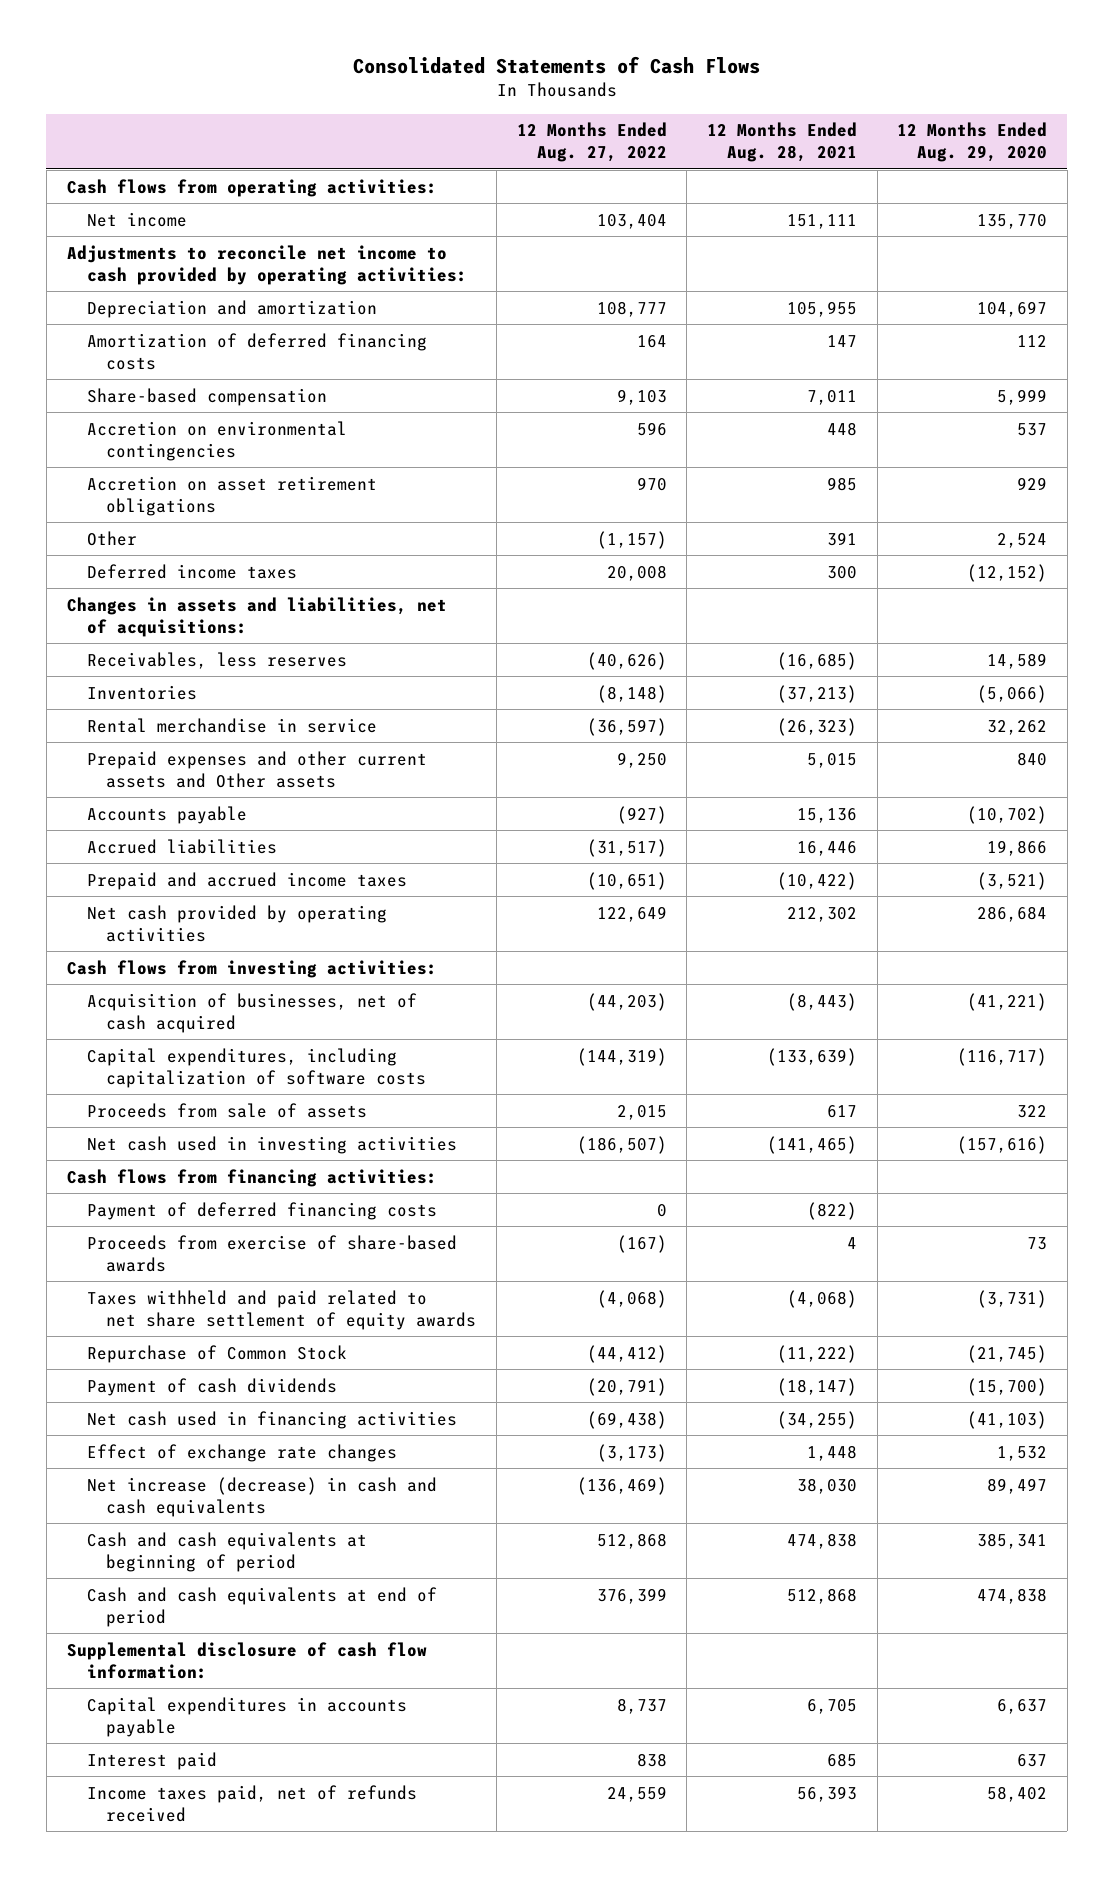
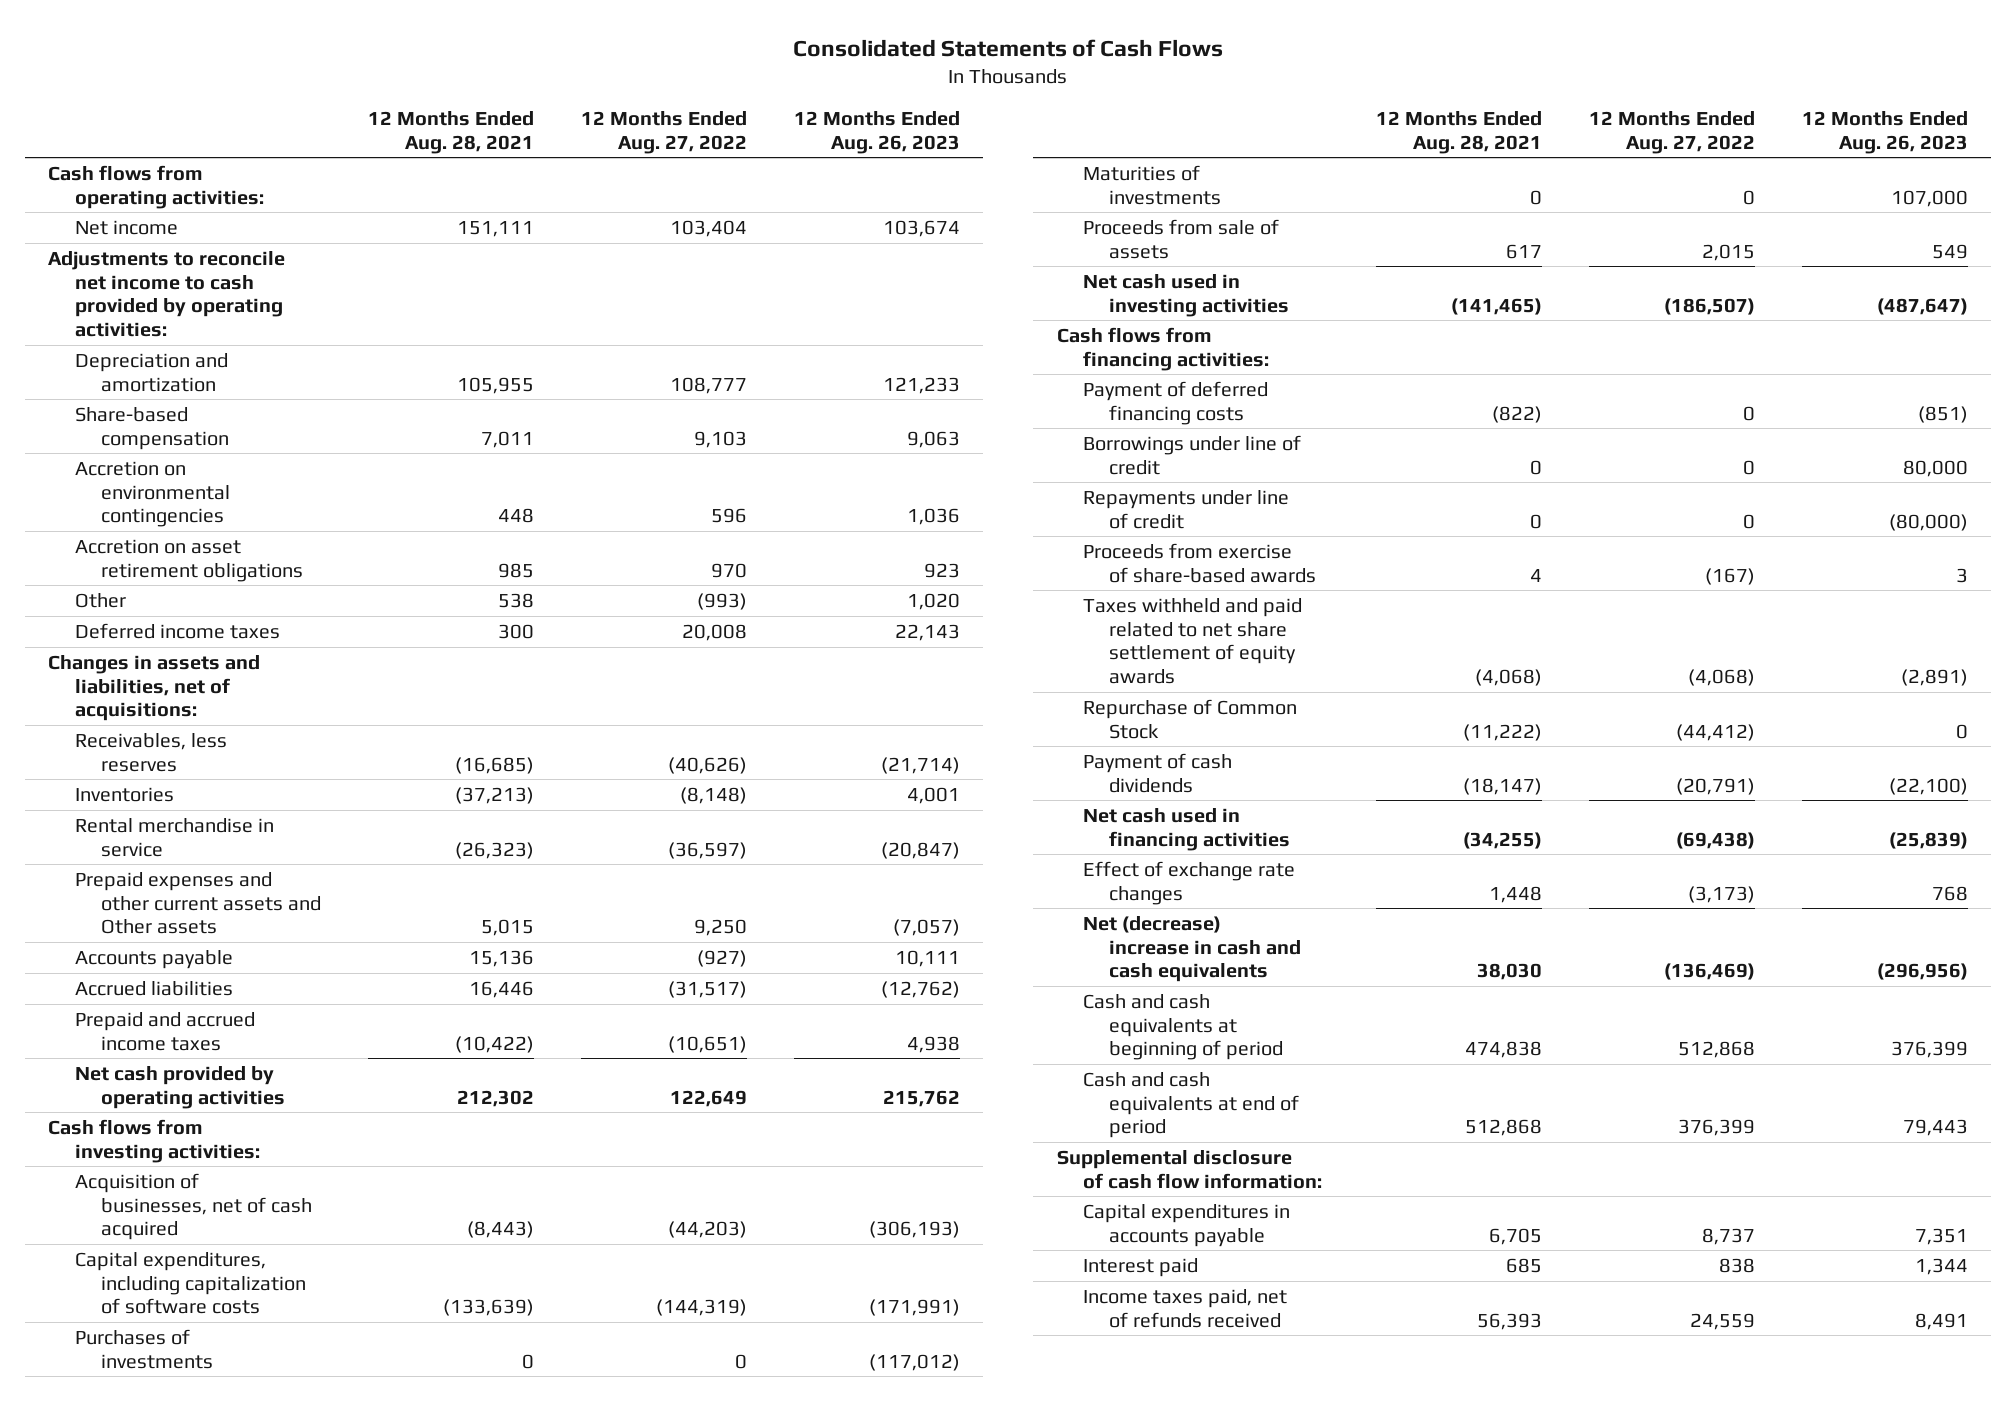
- | 12 Months Ended Aug. 27, 2022 | 12 Months Ended Aug. 28, 2021 | 12 Months Ended Aug. 29, 2020
+ | 12 Months Ended Aug. 28, 2021 | 12 Months Ended Aug. 27, 2022 | 12 Months Ended Aug. 26, 2023
- Amortization of deferred financing costs | 164 | 147 | 112
- Other | (1,157) | 391 | 2,524
+ Other | 538 | (993) | 1,020
+ Purchases of investments | 0 | 0 | (117,012)
+ Maturities of investments | 0 | 0 | 107,000
+ Borrowings under line of credit | 0 | 0 | 80,000
+ Repayments under line of credit | 0 | 0 | (80,000)
- Net increase (decrease) in cash and cash equivalents | (136,469) | 38,030 | 89,497
+ Net (decrease) increase in cash and cash equivalents | 38,030 | (136,469) | (296,956)

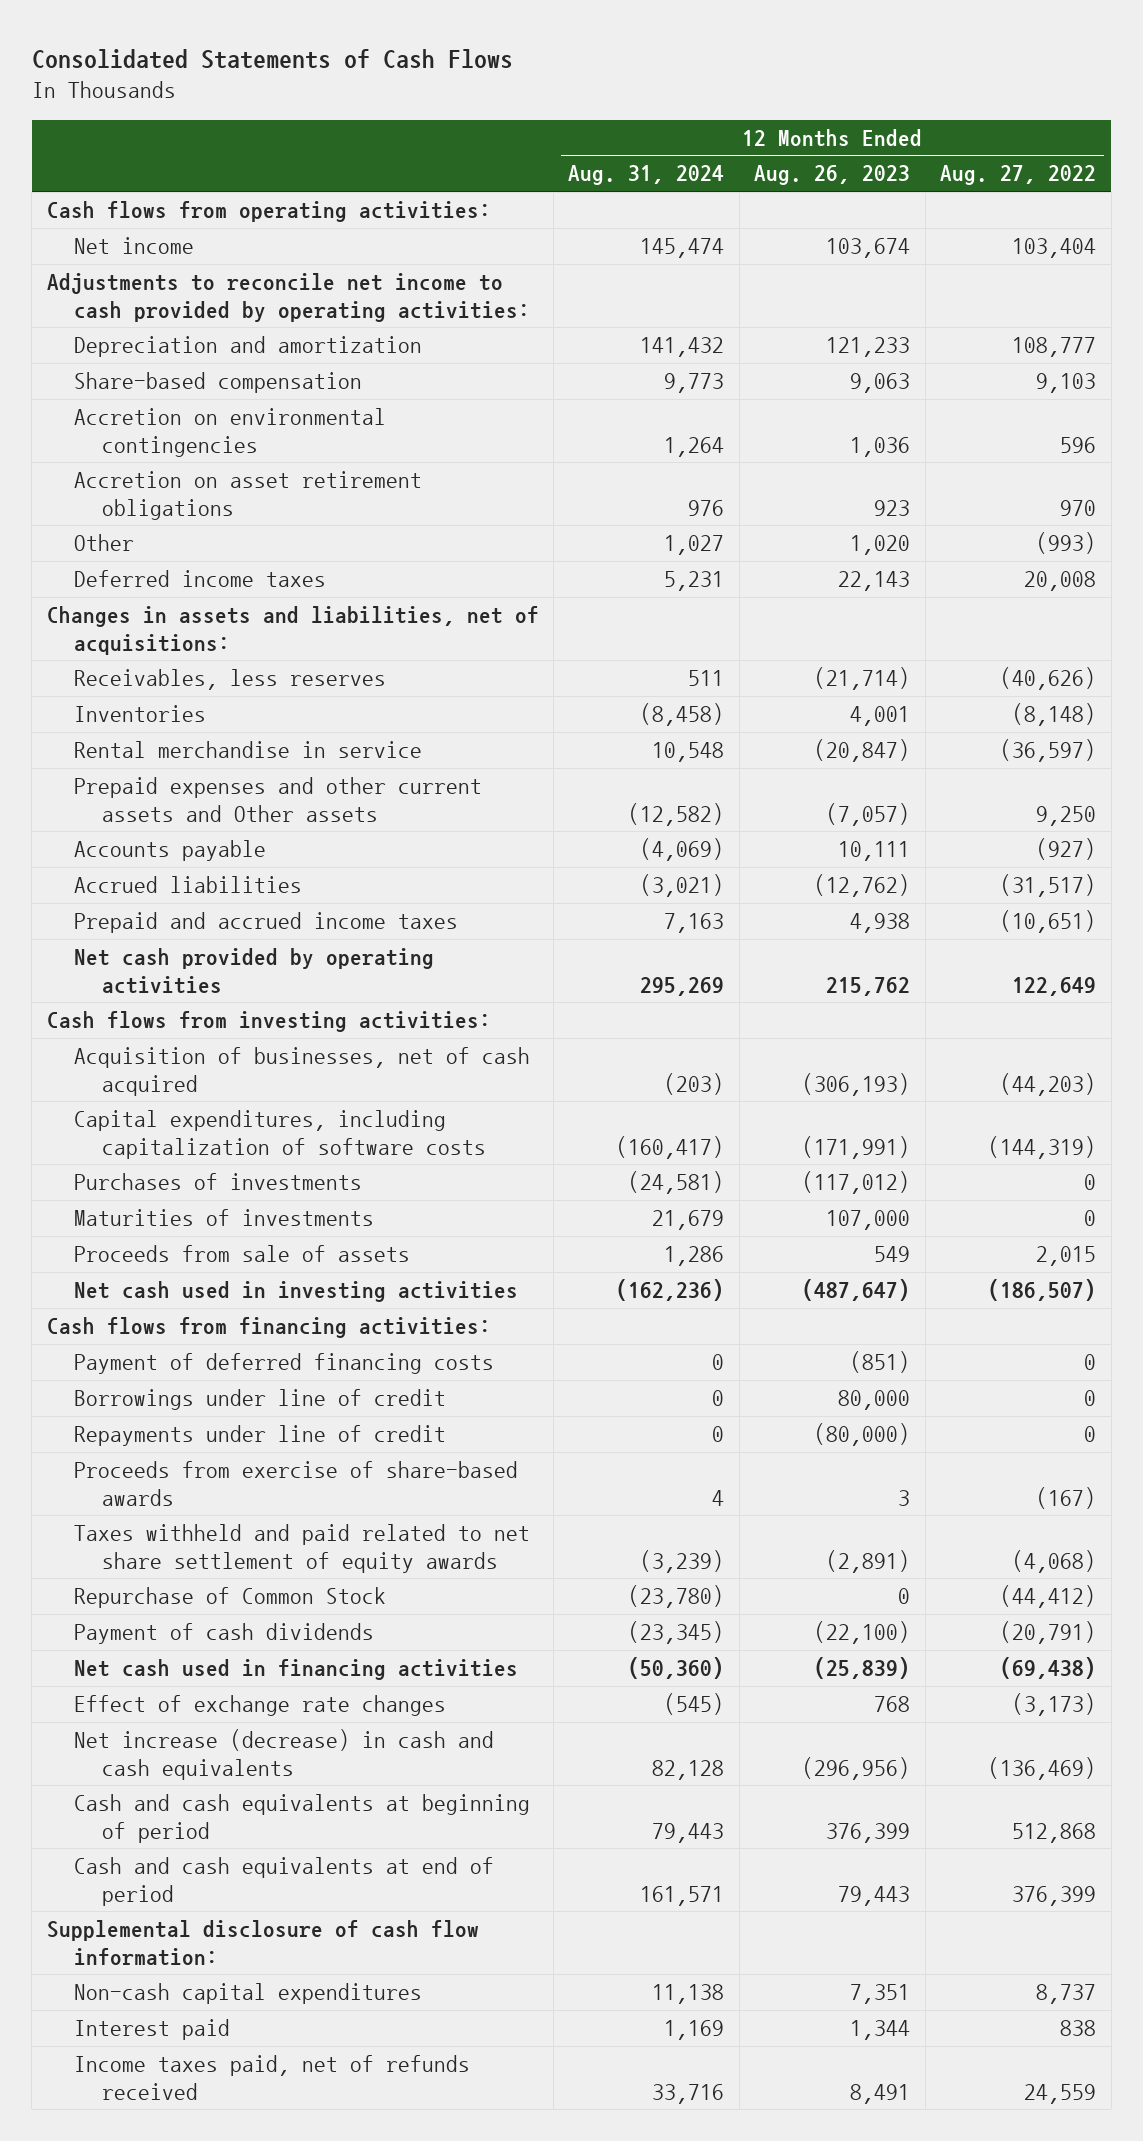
- | 12 Months Ended Aug. 28, 2021 | 12 Months Ended Aug. 27, 2022 | 12 Months Ended Aug. 26, 2023
+ | 12 Months Ended Aug. 31, 2024 | 12 Months Ended Aug. 26, 2023 | 12 Months Ended Aug. 27, 2022
- Net (decrease) increase in cash and cash equivalents | 38,030 | (136,469) | (296,956)
+ Net increase (decrease) in cash and cash equivalents | 82,128 | (296,956) | (136,469)
- Capital expenditures in accounts payable | 6,705 | 8,737 | 7,351
+ Non-cash capital expenditures | 11,138 | 7,351 | 8,737

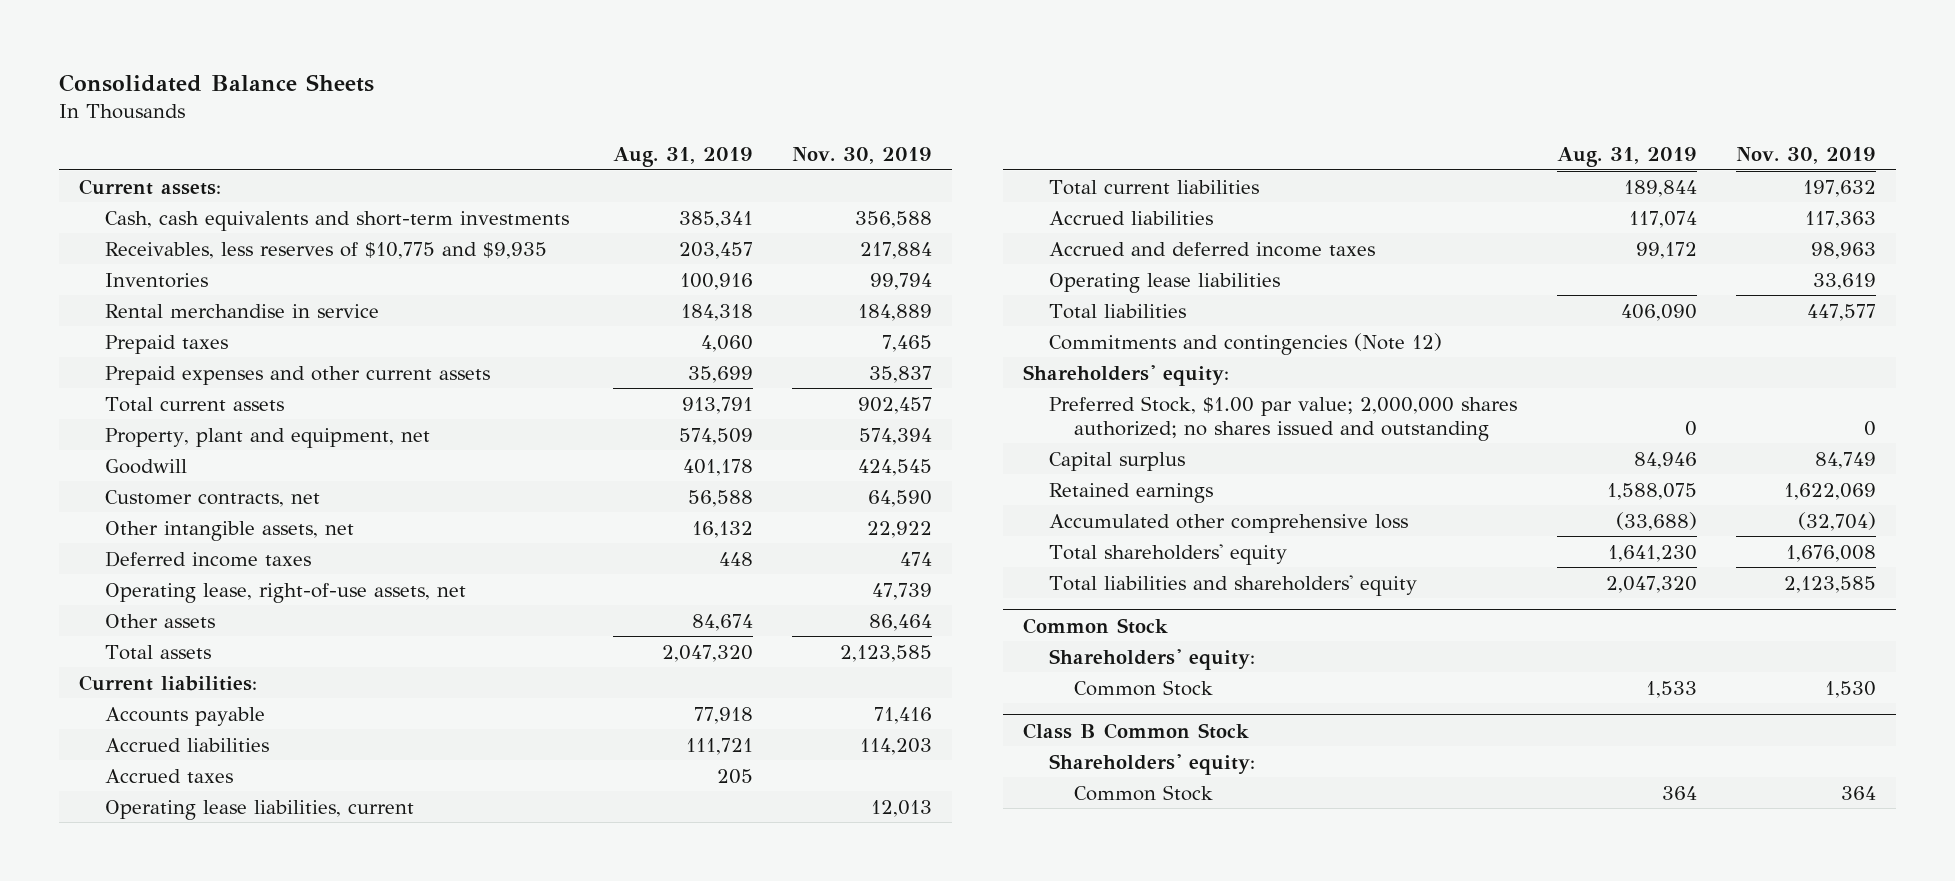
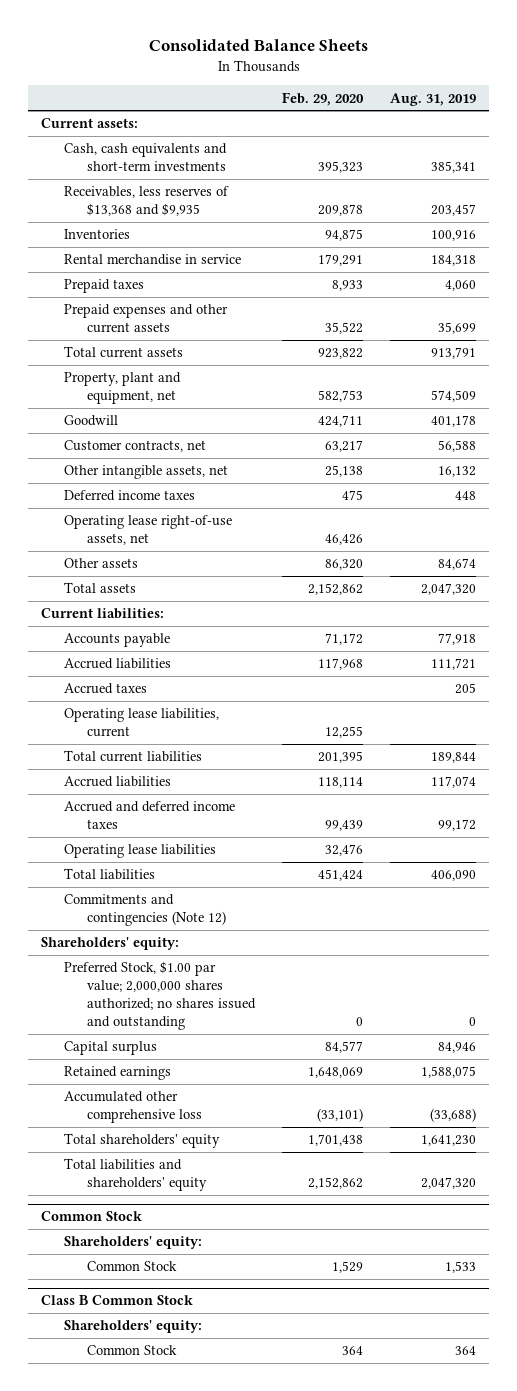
- | Aug. 31, 2019 | Nov. 30, 2019
+ | Feb. 29, 2020 | Aug. 31, 2019
- Receivables, less reserves of $10,775 and $9,935 | 203,457 | 217,884
+ Receivables, less reserves of $13,368 and $9,935 | 209,878 | 203,457
- Operating lease, right-of-use assets, net | | 47,739
+ Operating lease right-of-use assets, net | 46,426 |

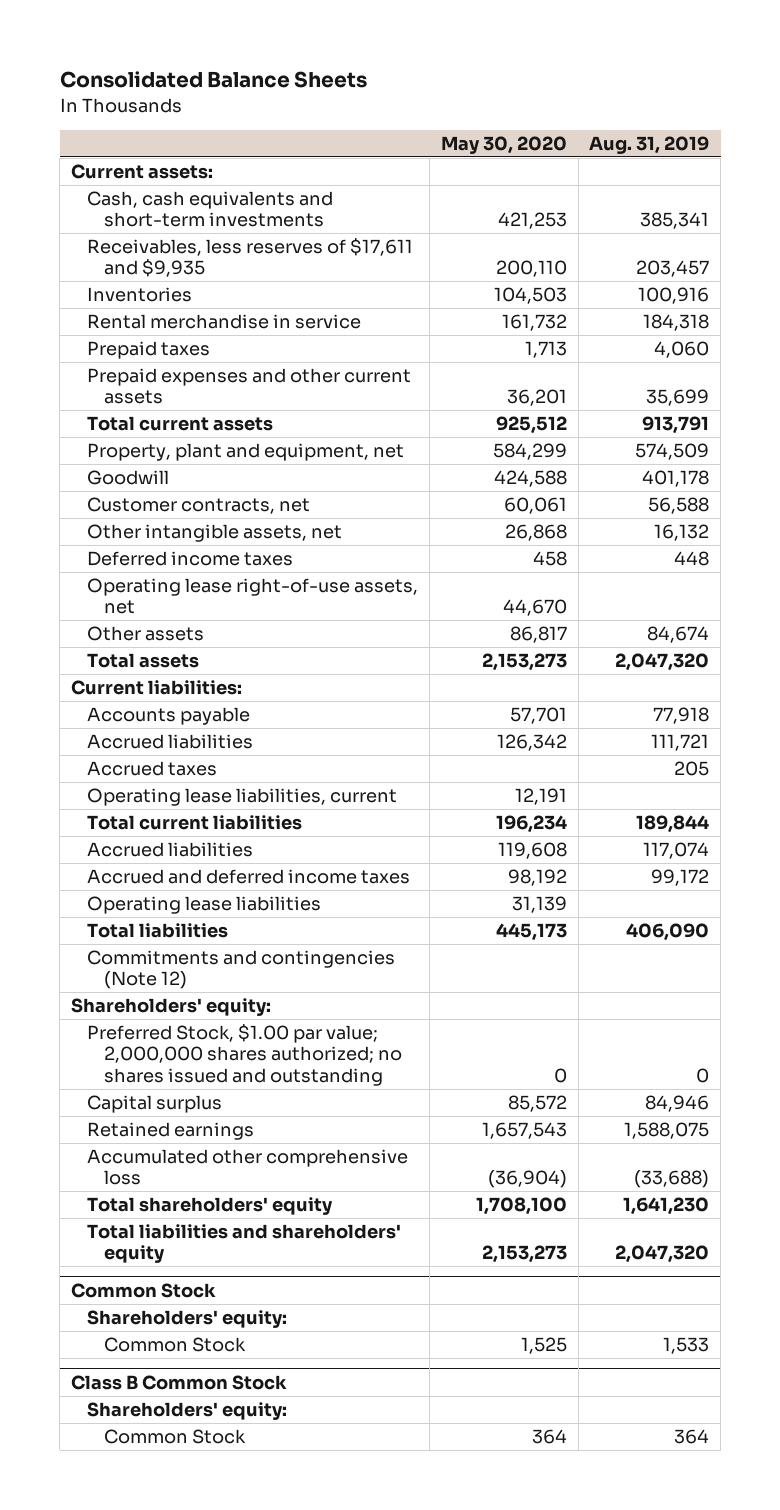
- | Feb. 29, 2020 | Aug. 31, 2019
+ | May 30, 2020 | Aug. 31, 2019
- Receivables, less reserves of $13,368 and $9,935 | 209,878 | 203,457
+ Receivables, less reserves of $17,611 and $9,935 | 200,110 | 203,457

